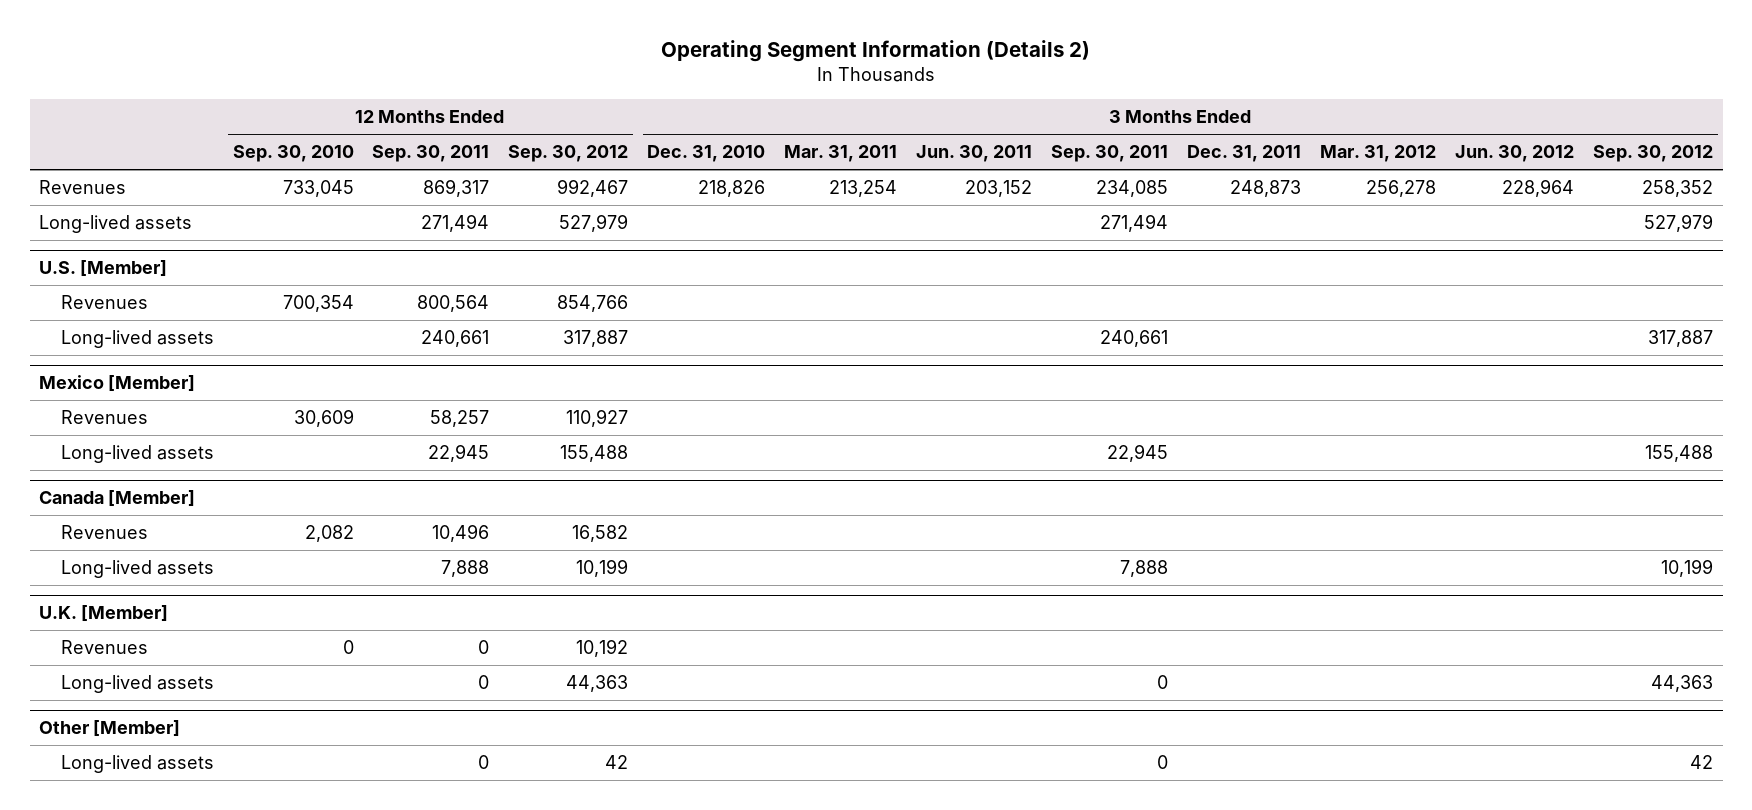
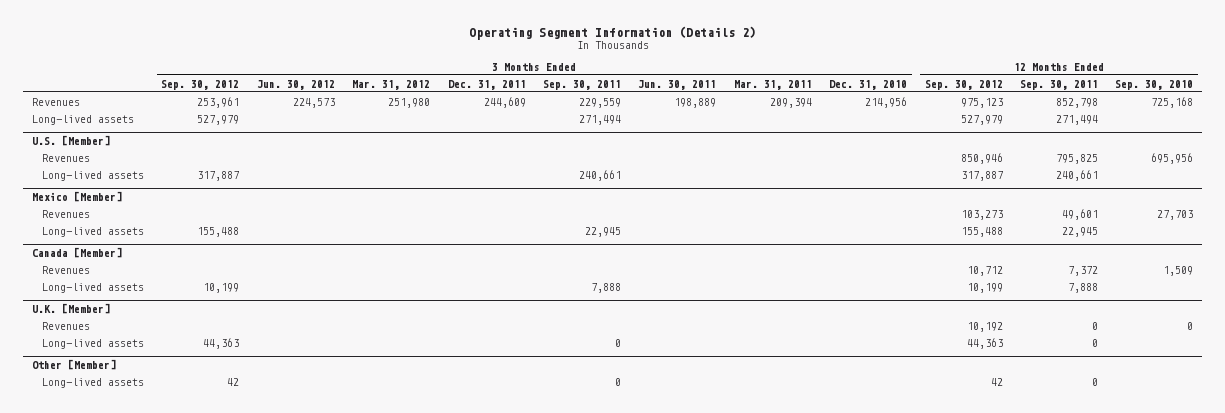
- | 12 Months Ended Sep. 30, 2010 | 12 Months Ended Sep. 30, 2011 | 12 Months Ended Sep. 30, 2012 | 3 Months Ended Dec. 31, 2010 | 3 Months Ended Mar. 31, 2011 | 3 Months Ended Jun. 30, 2011 | 3 Months Ended Sep. 30, 2011 | 3 Months Ended Dec. 31, 2011 | 3 Months Ended Mar. 31, 2012 | 3 Months Ended Jun. 30, 2012 | 3 Months Ended Sep. 30, 2012
+ | 3 Months Ended Sep. 30, 2012 | 3 Months Ended Jun. 30, 2012 | 3 Months Ended Mar. 31, 2012 | 3 Months Ended Dec. 31, 2011 | 3 Months Ended Sep. 30, 2011 | 3 Months Ended Jun. 30, 2011 | 3 Months Ended Mar. 31, 2011 | 3 Months Ended Dec. 31, 2010 | 12 Months Ended Sep. 30, 2012 | 12 Months Ended Sep. 30, 2011 | 12 Months Ended Sep. 30, 2010
- Revenues | 733,045 | 869,317 | 992,467 | 218,826 | 213,254 | 203,152 | 234,085 | 248,873 | 256,278 | 228,964 | 258,352
+ Revenues | 253,961 | 224,573 | 251,980 | 244,609 | 229,559 | 198,889 | 209,394 | 214,956 | 975,123 | 852,798 | 725,168
@ U.S. [Member]
- Revenues | 700,354 | 800,564 | 854,766 | | | | | | | |
+ Revenues | | | | | | | | | 850,946 | 795,825 | 695,956
@ Mexico [Member]
- Revenues | 30,609 | 58,257 | 110,927 | | | | | | | |
+ Revenues | | | | | | | | | 103,273 | 49,601 | 27,703
@ Canada [Member]
- Revenues | 2,082 | 10,496 | 16,582 | | | | | | | |
+ Revenues | | | | | | | | | 10,712 | 7,372 | 1,509

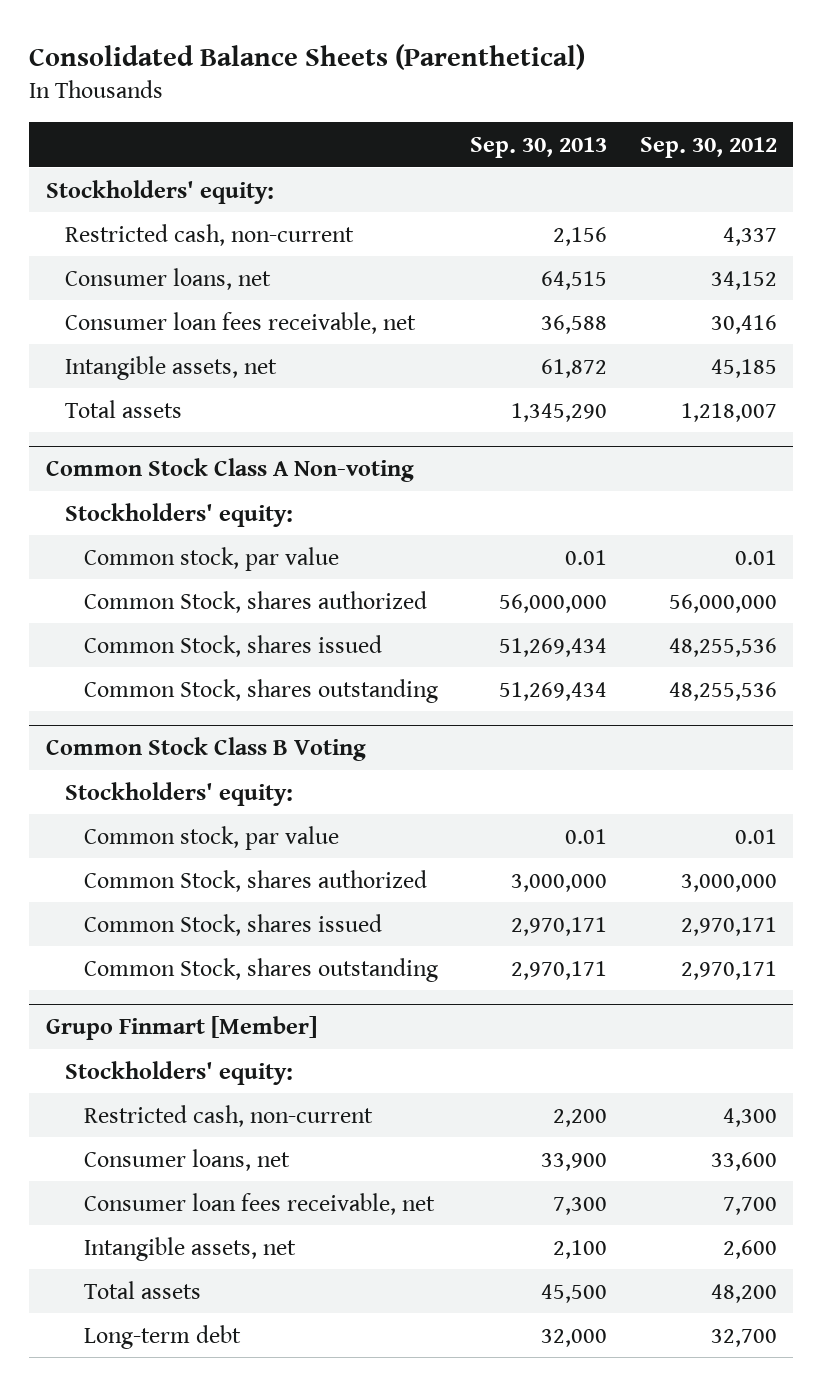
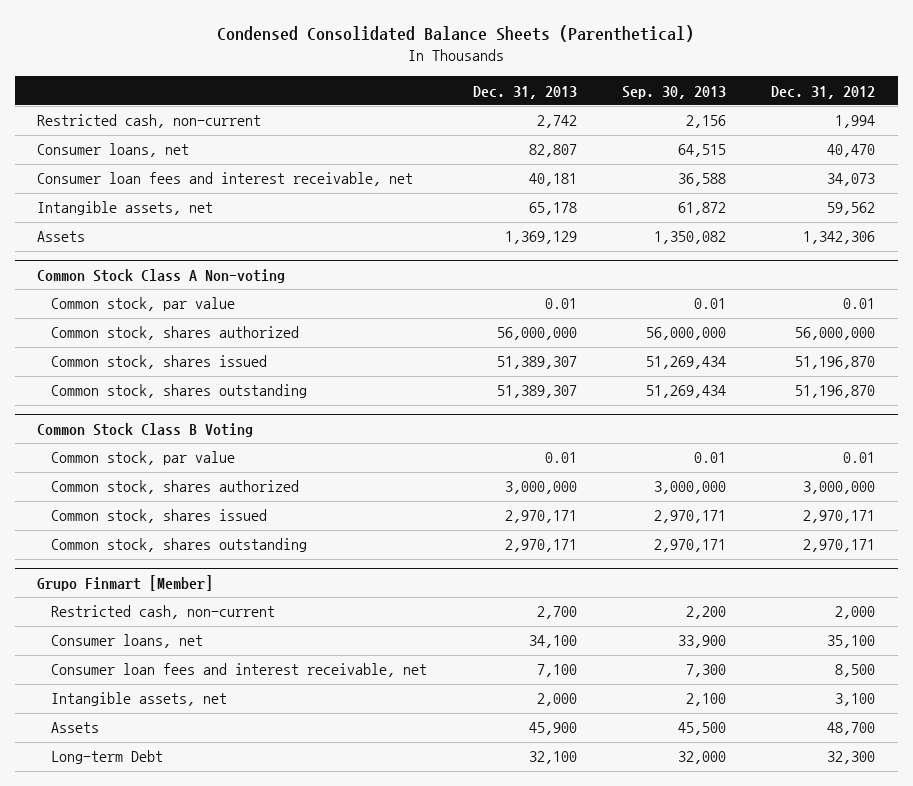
- Consolidated Balance Sheets (Parenthetical)
+ Condensed Consolidated Balance Sheets (Parenthetical)
- | Sep. 30, 2013 | Sep. 30, 2012
+ | Dec. 31, 2013 | Sep. 30, 2013 | Dec. 31, 2012
- Stockholders' equity:
- Consumer loan fees receivable, net | 36,588 | 30,416
+ Consumer loan fees and interest receivable, net | 40,181 | 36,588 | 34,073
- Total assets | 1,345,290 | 1,218,007
+ Assets | 1,369,129 | 1,350,082 | 1,342,306
@ Common Stock Class A Non-voting
- Stockholders' equity:
- Common Stock, shares authorized | 56,000,000 | 56,000,000
- Common Stock, shares issued | 51,269,434 | 48,255,536
- Common Stock, shares outstanding | 51,269,434 | 48,255,536
+ Common stock, shares authorized | 56,000,000 | 56,000,000 | 56,000,000
+ Common stock, shares issued | 51,389,307 | 51,269,434 | 51,196,870
+ Common stock, shares outstanding | 51,389,307 | 51,269,434 | 51,196,870
@ Common Stock Class B Voting
- Stockholders' equity:
- Common Stock, shares authorized | 3,000,000 | 3,000,000
- Common Stock, shares issued | 2,970,171 | 2,970,171
- Common Stock, shares outstanding | 2,970,171 | 2,970,171
+ Common stock, shares authorized | 3,000,000 | 3,000,000 | 3,000,000
+ Common stock, shares issued | 2,970,171 | 2,970,171 | 2,970,171
+ Common stock, shares outstanding | 2,970,171 | 2,970,171 | 2,970,171
@ Grupo Finmart [Member]
- Stockholders' equity:
- Consumer loan fees receivable, net | 7,300 | 7,700
+ Consumer loan fees and interest receivable, net | 7,100 | 7,300 | 8,500
- Total assets | 45,500 | 48,200
- Long-term debt | 32,000 | 32,700
+ Assets | 45,900 | 45,500 | 48,700
+ Long-term Debt | 32,100 | 32,000 | 32,300

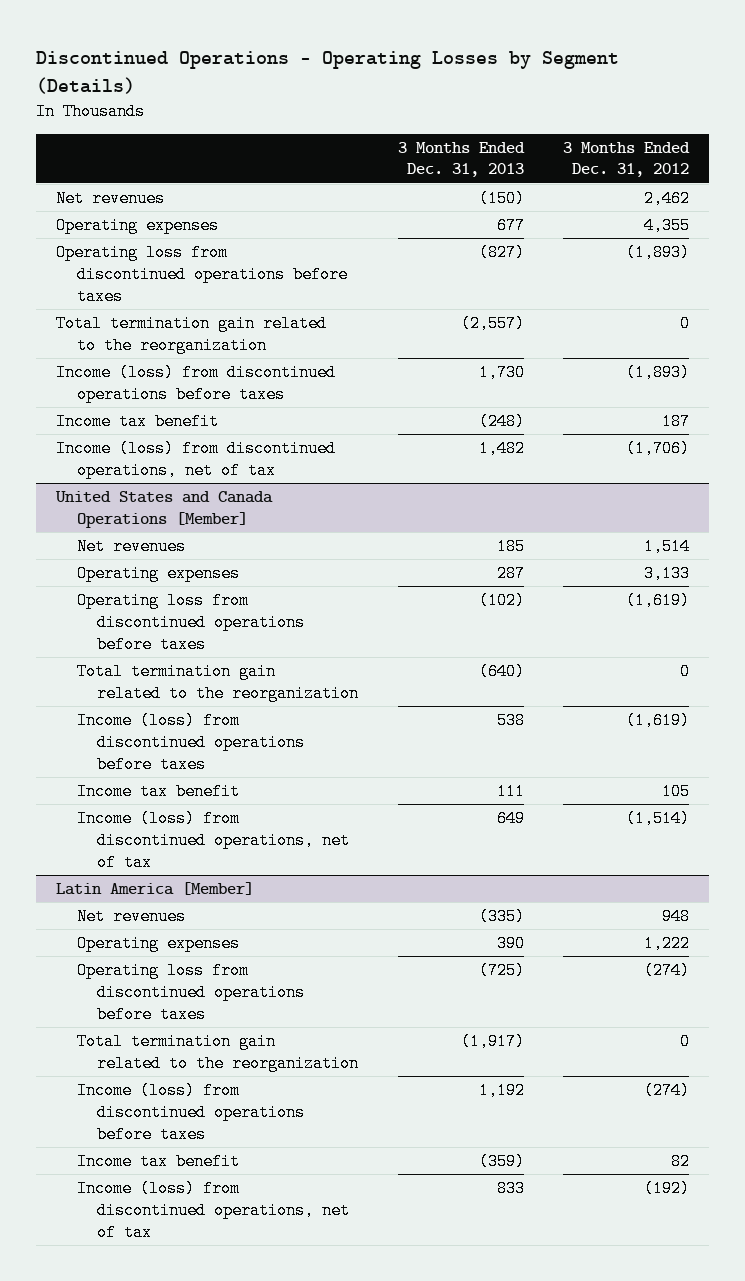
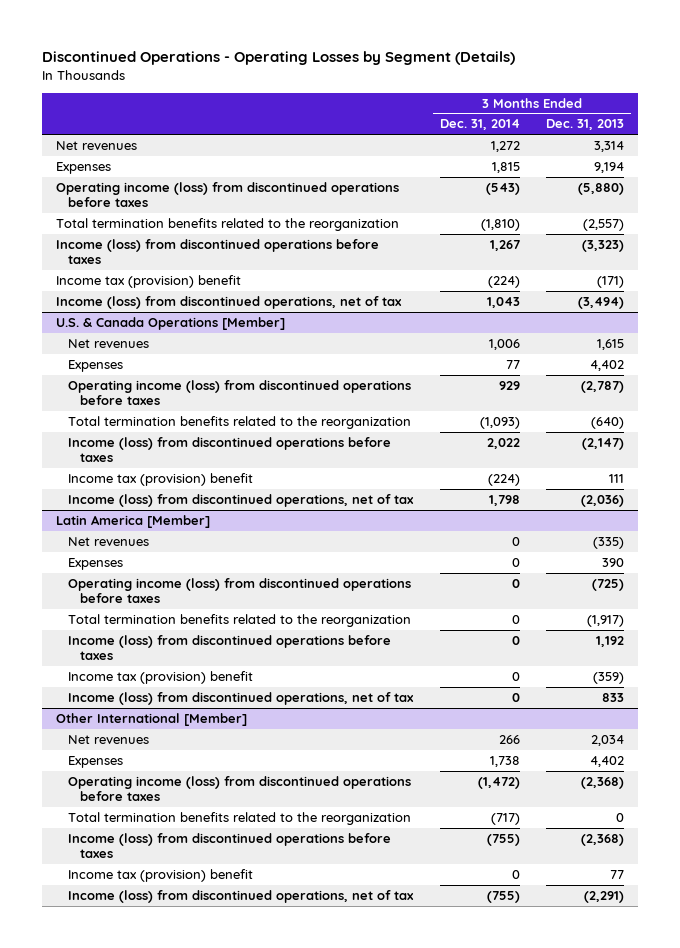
- | 3 Months Ended Dec. 31, 2013 | 3 Months Ended Dec. 31, 2012
+ | 3 Months Ended Dec. 31, 2014 | 3 Months Ended Dec. 31, 2013
- Net revenues | (150) | 2,462
- Operating expenses | 677 | 4,355
- Operating loss from discontinued operations before taxes | (827) | (1,893)
- Total termination gain related to the reorganization | (2,557) | 0
- Income (loss) from discontinued operations before taxes | 1,730 | (1,893)
- Income tax benefit | (248) | 187
- Income (loss) from discontinued operations, net of tax | 1,482 | (1,706)
- United States and Canada Operations [Member]
- Net revenues | 185 | 1,514
- Operating expenses | 287 | 3,133
- Operating loss from discontinued operations before taxes | (102) | (1,619)
- Total termination gain related to the reorganization | (640) | 0
- Income (loss) from discontinued operations before taxes | 538 | (1,619)
- Income tax benefit | 111 | 105
- Income (loss) from discontinued operations, net of tax | 649 | (1,514)
+ Net revenues | 1,272 | 3,314
+ Expenses | 1,815 | 9,194
+ Operating income (loss) from discontinued operations before taxes | (543) | (5,880)
+ Total termination benefits related to the reorganization | (1,810) | (2,557)
+ Income (loss) from discontinued operations before taxes | 1,267 | (3,323)
+ Income tax (provision) benefit | (224) | (171)
+ Income (loss) from discontinued operations, net of tax | 1,043 | (3,494)
+ U.S. & Canada Operations [Member]
+ Net revenues | 1,006 | 1,615
+ Expenses | 77 | 4,402
+ Operating income (loss) from discontinued operations before taxes | 929 | (2,787)
+ Total termination benefits related to the reorganization | (1,093) | (640)
+ Income (loss) from discontinued operations before taxes | 2,022 | (2,147)
+ Income tax (provision) benefit | (224) | 111
+ Income (loss) from discontinued operations, net of tax | 1,798 | (2,036)
@ Latin America [Member]
- Operating expenses | 390 | 1,222
- Operating loss from discontinued operations before taxes | (725) | (274)
- Total termination gain related to the reorganization | (1,917) | 0
+ Expenses | 0 | 390
+ Operating income (loss) from discontinued operations before taxes | 0 | (725)
+ Total termination benefits related to the reorganization | 0 | (1,917)
- Income tax benefit | (359) | 82
+ Income tax (provision) benefit | 0 | (359)
+ Other International [Member]
+ Net revenues | 266 | 2,034
+ Expenses | 1,738 | 4,402
+ Operating income (loss) from discontinued operations before taxes | (1,472) | (2,368)
+ Total termination benefits related to the reorganization | (717) | 0
+ Income (loss) from discontinued operations before taxes | (755) | (2,368)
+ Income tax (provision) benefit | 0 | 77
+ Income (loss) from discontinued operations, net of tax | (755) | (2,291)

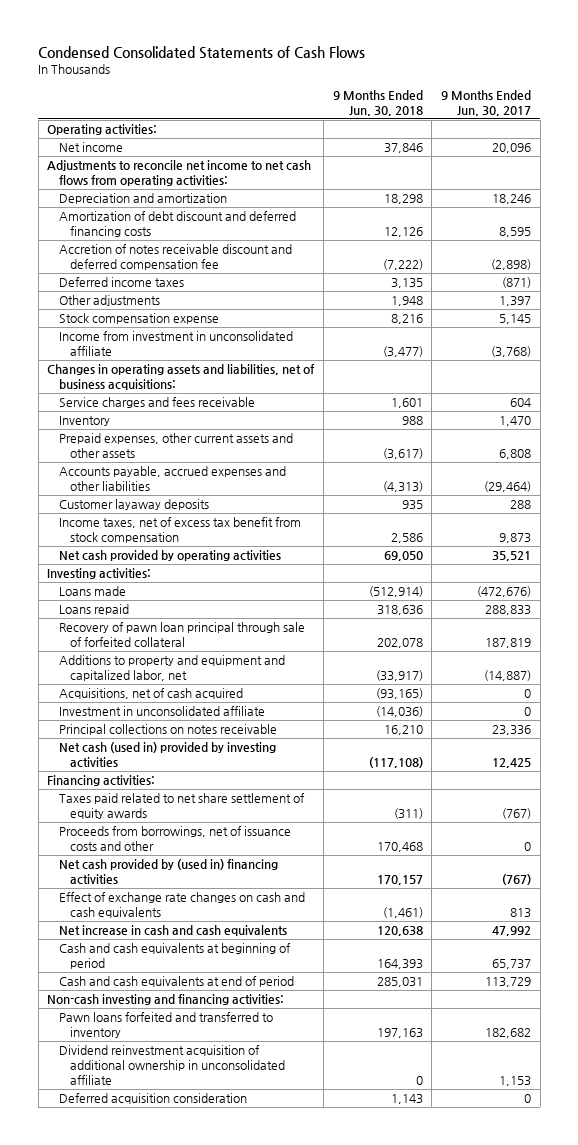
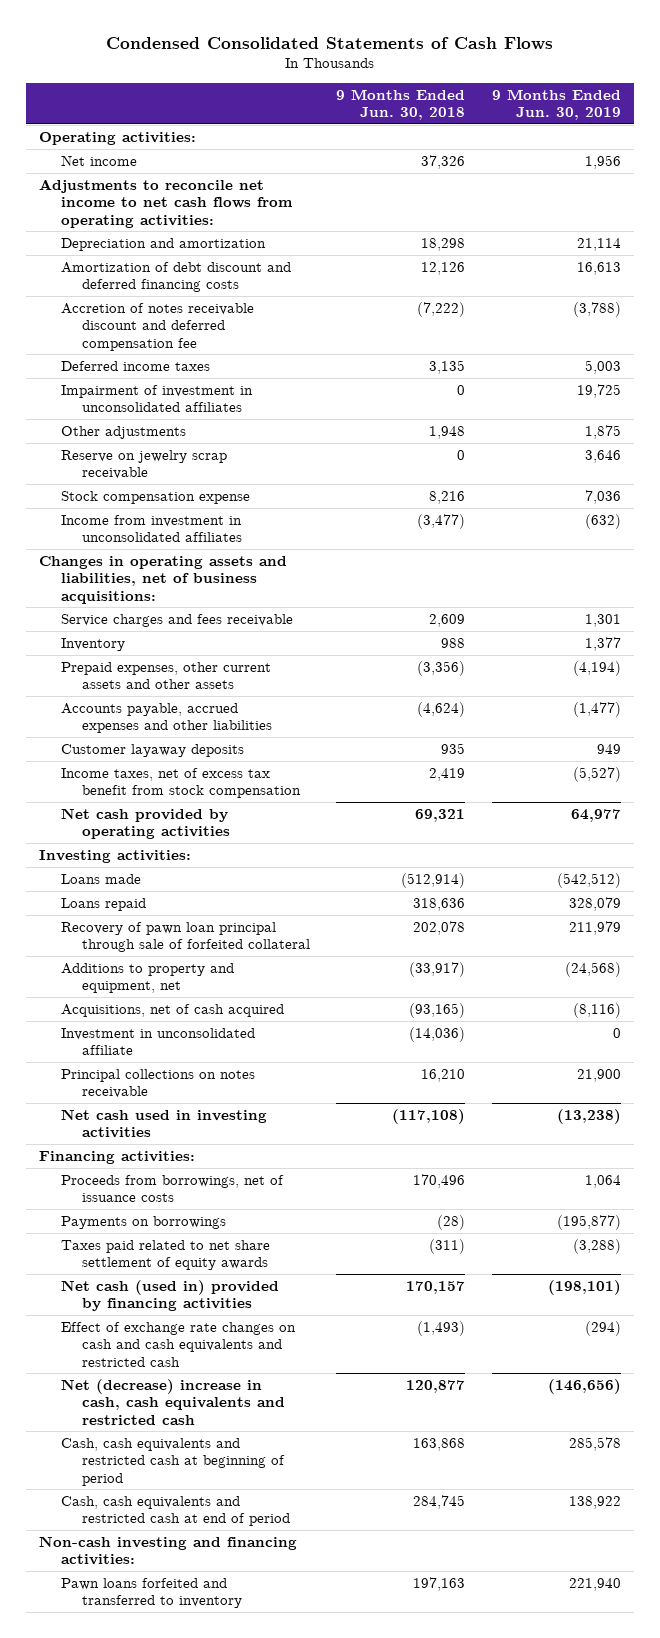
- | 9 Months Ended Jun. 30, 2018 | 9 Months Ended Jun. 30, 2017
+ | 9 Months Ended Jun. 30, 2018 | 9 Months Ended Jun. 30, 2019
- Net income | 37,846 | 20,096
+ Net income | 37,326 | 1,956
+ Impairment of investment in unconsolidated affiliates | 0 | 19,725
+ Reserve on jewelry scrap receivable | 0 | 3,646
- Income from investment in unconsolidated affiliate | (3,477) | (3,768)
+ Income from investment in unconsolidated affiliates | (3,477) | (632)
- Service charges and fees receivable | 1,601 | 604
+ Service charges and fees receivable | 2,609 | 1,301
- Prepaid expenses, other current assets and other assets | (3,617) | 6,808
- Accounts payable, accrued expenses and other liabilities | (4,313) | (29,464)
+ Prepaid expenses, other current assets and other assets | (3,356) | (4,194)
+ Accounts payable, accrued expenses and other liabilities | (4,624) | (1,477)
- Income taxes, net of excess tax benefit from stock compensation | 2,586 | 9,873
- Net cash provided by operating activities | 69,050 | 35,521
+ Income taxes, net of excess tax benefit from stock compensation | 2,419 | (5,527)
+ Net cash provided by operating activities | 69,321 | 64,977
- Additions to property and equipment and capitalized labor, net | (33,917) | (14,887)
+ Additions to property and equipment, net | (33,917) | (24,568)
- Net cash (used in) provided by investing activities | (117,108) | 12,425
+ Net cash used in investing activities | (117,108) | (13,238)
+ Proceeds from borrowings, net of issuance costs | 170,496 | 1,064
+ Payments on borrowings | (28) | (195,877)
- Proceeds from borrowings, net of issuance costs and other | 170,468 | 0
- Net cash provided by (used in) financing activities | 170,157 | (767)
- Effect of exchange rate changes on cash and cash equivalents | (1,461) | 813
- Net increase in cash and cash equivalents | 120,638 | 47,992
- Cash and cash equivalents at beginning of period | 164,393 | 65,737
- Cash and cash equivalents at end of period | 285,031 | 113,729
+ Net cash (used in) provided by financing activities | 170,157 | (198,101)
+ Effect of exchange rate changes on cash and cash equivalents and restricted cash | (1,493) | (294)
+ Net (decrease) increase in cash, cash equivalents and restricted cash | 120,877 | (146,656)
+ Cash, cash equivalents and restricted cash at beginning of period | 163,868 | 285,578
+ Cash, cash equivalents and restricted cash at end of period | 284,745 | 138,922
- Dividend reinvestment acquisition of additional ownership in unconsolidated affiliate | 0 | 1,153
- Deferred acquisition consideration | 1,143 | 0

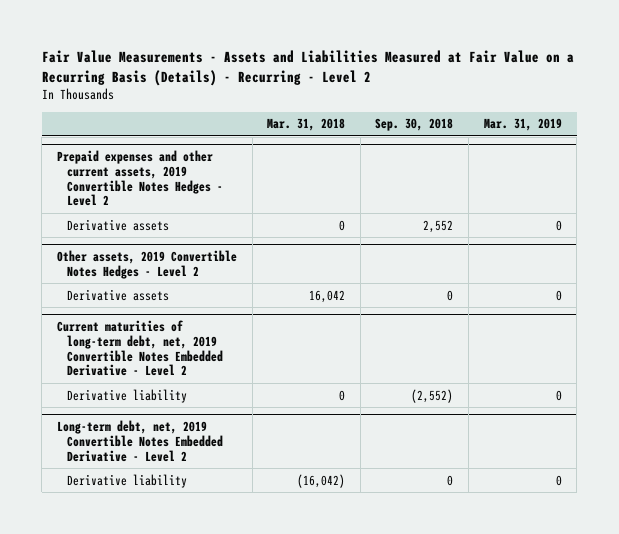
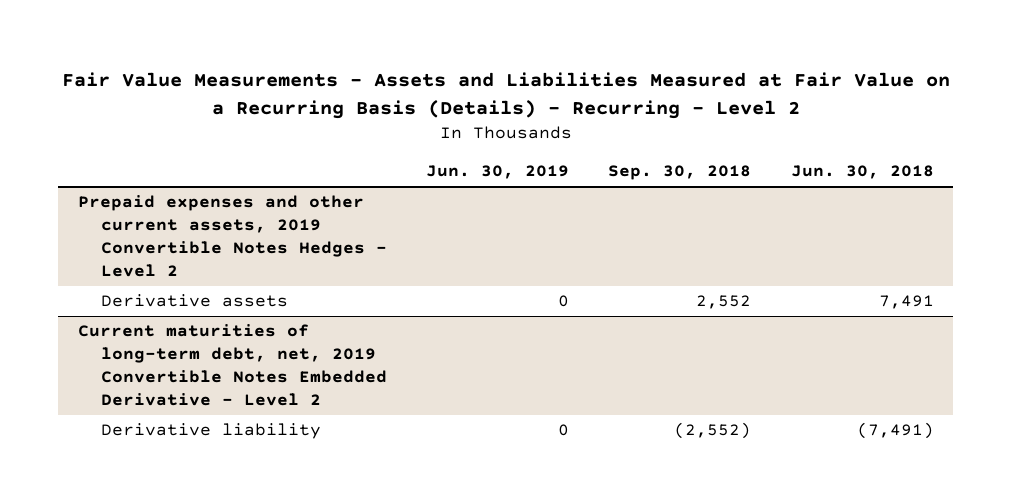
- | Mar. 31, 2018 | Sep. 30, 2018 | Mar. 31, 2019
+ | Jun. 30, 2019 | Sep. 30, 2018 | Jun. 30, 2018
- Other assets, 2019 Convertible Notes Hedges - Level 2
- Derivative assets | 16,042 | 0 | 0
- Long-term debt, net, 2019 Convertible Notes Embedded Derivative - Level 2
- Derivative liability | (16,042) | 0 | 0

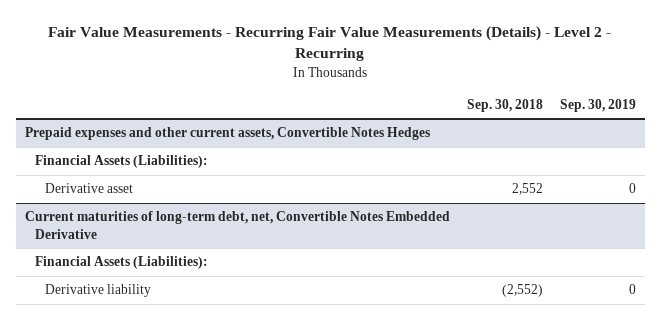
- Fair Value Measurements - Assets and Liabilities Measured at Fair Value on a Recurring Basis (Details) - Recurring - Level 2
+ Fair Value Measurements - Recurring Fair Value Measurements (Details) - Level 2 - Recurring
- | Jun. 30, 2019 | Sep. 30, 2018 | Jun. 30, 2018
+ | Sep. 30, 2018 | Sep. 30, 2019
- Prepaid expenses and other current assets, 2019 Convertible Notes Hedges - Level 2
- Derivative assets | 0 | 2,552 | 7,491
- Current maturities of long-term debt, net, 2019 Convertible Notes Embedded Derivative - Level 2
+ Prepaid expenses and other current assets, Convertible Notes Hedges
+ Financial Assets (Liabilities):
+ Derivative asset | 2,552 | 0
+ Current maturities of long-term debt, net, Convertible Notes Embedded Derivative
+ Financial Assets (Liabilities):

